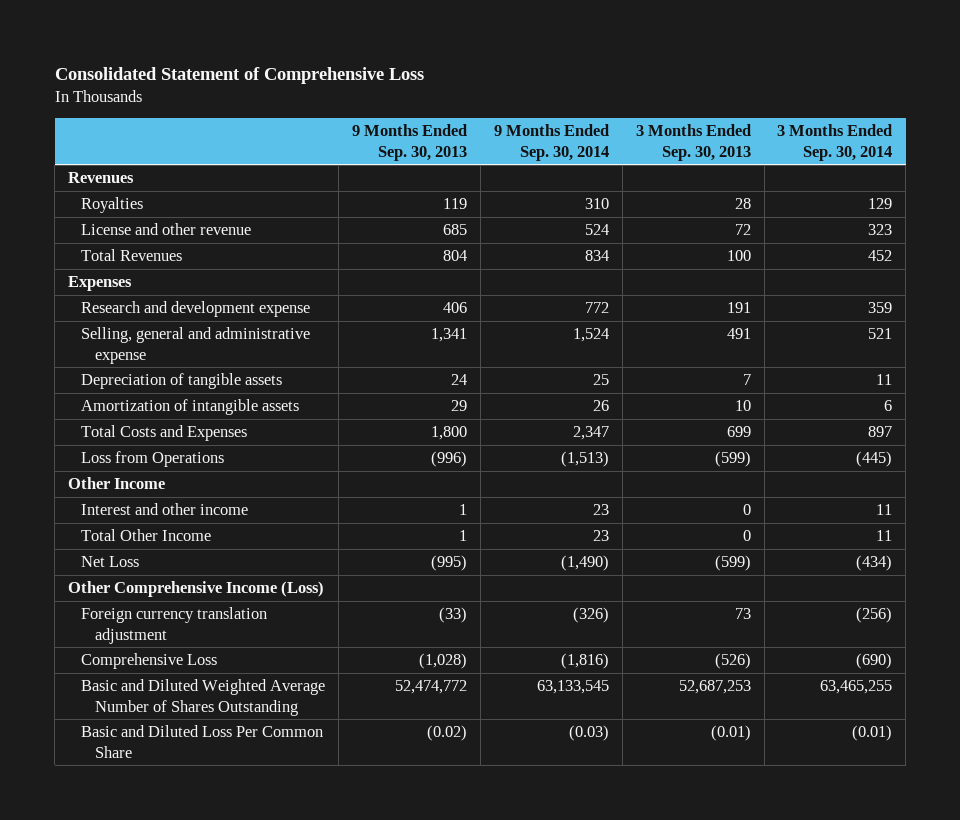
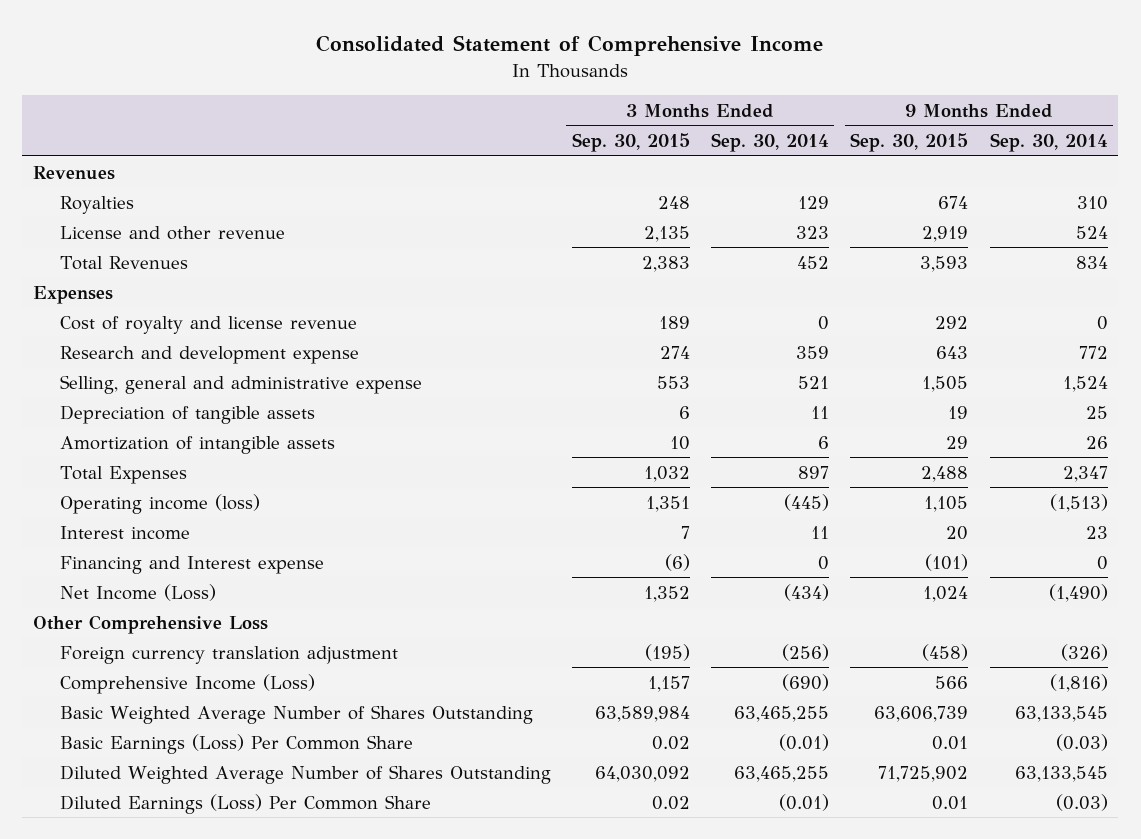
- Consolidated Statement of Comprehensive Loss
+ Consolidated Statement of Comprehensive Income
- | 9 Months Ended Sep. 30, 2013 | 9 Months Ended Sep. 30, 2014 | 3 Months Ended Sep. 30, 2013 | 3 Months Ended Sep. 30, 2014
+ | 3 Months Ended Sep. 30, 2015 | 3 Months Ended Sep. 30, 2014 | 9 Months Ended Sep. 30, 2015 | 9 Months Ended Sep. 30, 2014
+ Cost of royalty and license revenue | 189 | 0 | 292 | 0
- Total Costs and Expenses | 1,800 | 2,347 | 699 | 897
- Loss from Operations | (996) | (1,513) | (599) | (445)
- Other Income
- Interest and other income | 1 | 23 | 0 | 11
- Total Other Income | 1 | 23 | 0 | 11
- Net Loss | (995) | (1,490) | (599) | (434)
- Other Comprehensive Income (Loss)
+ Total Expenses | 1,032 | 897 | 2,488 | 2,347
+ Operating income (loss) | 1,351 | (445) | 1,105 | (1,513)
+ Interest income | 7 | 11 | 20 | 23
+ Financing and Interest expense | (6) | 0 | (101) | 0
+ Net Income (Loss) | 1,352 | (434) | 1,024 | (1,490)
+ Other Comprehensive Loss
- Comprehensive Loss | (1,028) | (1,816) | (526) | (690)
- Basic and Diluted Weighted Average Number of Shares Outstanding | 52,474,772 | 63,133,545 | 52,687,253 | 63,465,255
- Basic and Diluted Loss Per Common Share | (0.02) | (0.03) | (0.01) | (0.01)
+ Comprehensive Income (Loss) | 1,157 | (690) | 566 | (1,816)
+ Basic Weighted Average Number of Shares Outstanding | 63,589,984 | 63,465,255 | 63,606,739 | 63,133,545
+ Basic Earnings (Loss) Per Common Share | 0.02 | (0.01) | 0.01 | (0.03)
+ Diluted Weighted Average Number of Shares Outstanding | 64,030,092 | 63,465,255 | 71,725,902 | 63,133,545
+ Diluted Earnings (Loss) Per Common Share | 0.02 | (0.01) | 0.01 | (0.03)

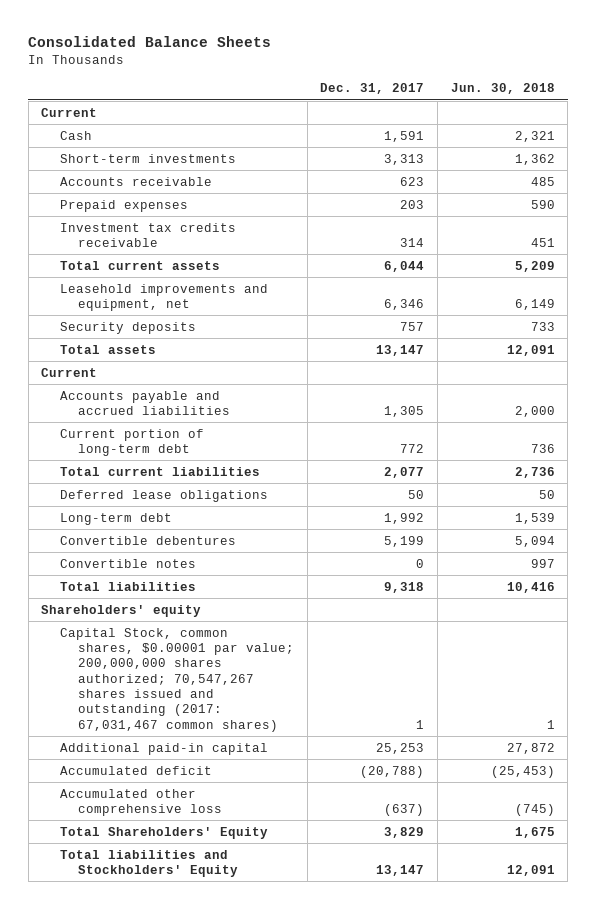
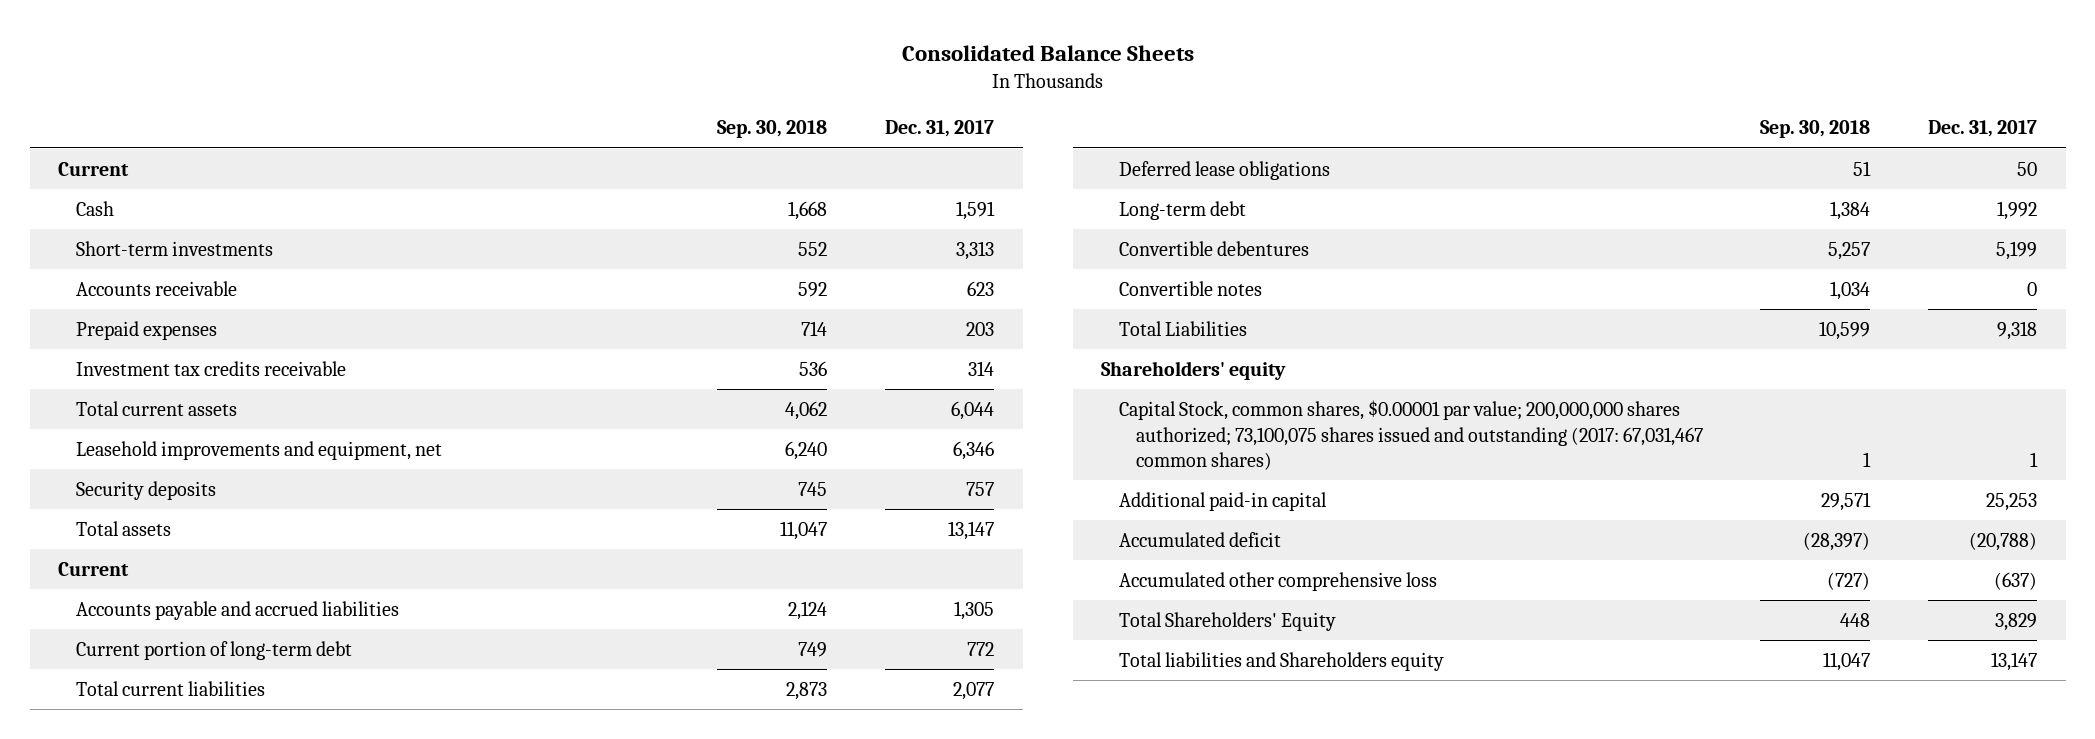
- | Dec. 31, 2017 | Jun. 30, 2018
+ | Sep. 30, 2018 | Dec. 31, 2017
- Total liabilities | 9,318 | 10,416
+ Total Liabilities | 10,599 | 9,318
- Capital Stock, common shares, $0.00001 par value; 200,000,000 shares authorized; 70,547,267 shares issued and outstanding (2017: 67,031,467 common shares) | 1 | 1
+ Capital Stock, common shares, $0.00001 par value; 200,000,000 shares authorized; 73,100,075 shares issued and outstanding (2017: 67,031,467 common shares) | 1 | 1
- Total liabilities and Stockholders' Equity | 13,147 | 12,091
+ Total liabilities and Shareholders equity | 11,047 | 13,147

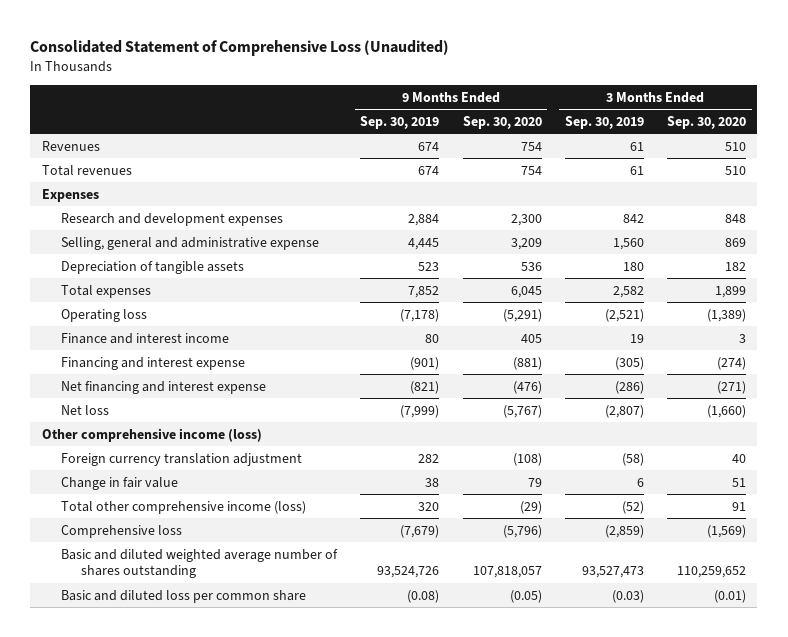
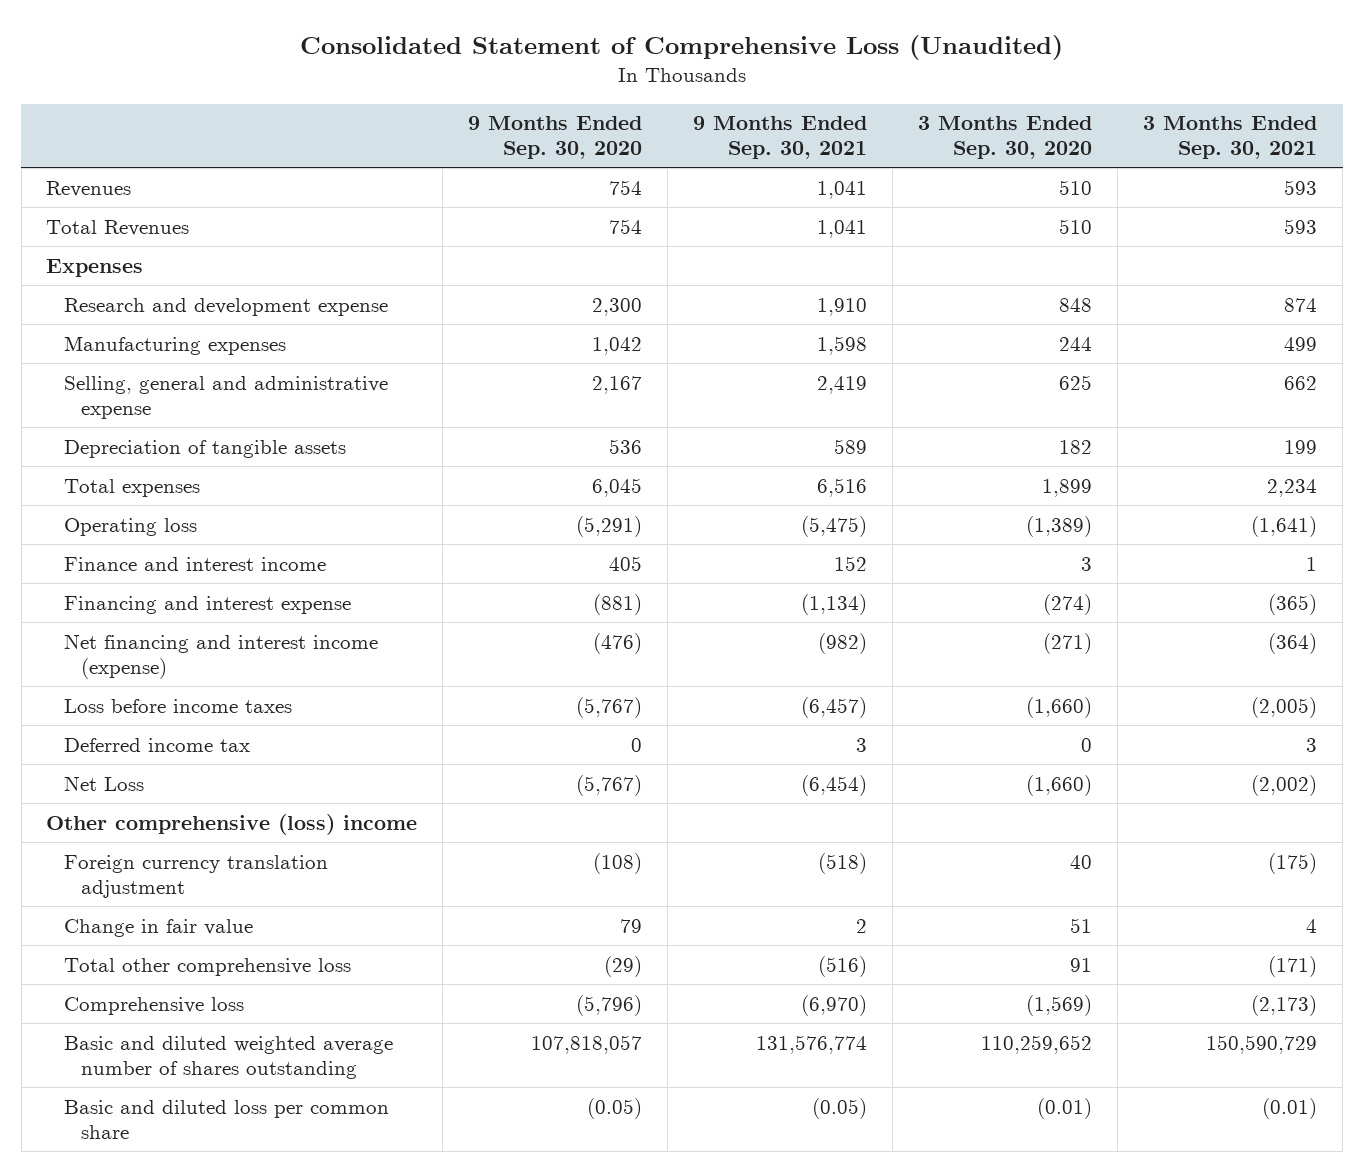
- | 9 Months Ended Sep. 30, 2019 | 9 Months Ended Sep. 30, 2020 | 3 Months Ended Sep. 30, 2019 | 3 Months Ended Sep. 30, 2020
+ | 9 Months Ended Sep. 30, 2020 | 9 Months Ended Sep. 30, 2021 | 3 Months Ended Sep. 30, 2020 | 3 Months Ended Sep. 30, 2021
- Total revenues | 674 | 754 | 61 | 510
+ Total Revenues | 754 | 1,041 | 510 | 593
- Research and development expenses | 2,884 | 2,300 | 842 | 848
- Selling, general and administrative expense | 4,445 | 3,209 | 1,560 | 869
+ Research and development expense | 2,300 | 1,910 | 848 | 874
+ Manufacturing expenses | 1,042 | 1,598 | 244 | 499
+ Selling, general and administrative expense | 2,167 | 2,419 | 625 | 662
- Net financing and interest expense | (821) | (476) | (286) | (271)
- Net loss | (7,999) | (5,767) | (2,807) | (1,660)
- Other comprehensive income (loss)
+ Net financing and interest income (expense) | (476) | (982) | (271) | (364)
+ Loss before income taxes | (5,767) | (6,457) | (1,660) | (2,005)
+ Deferred income tax | 0 | 3 | 0 | 3
+ Net Loss | (5,767) | (6,454) | (1,660) | (2,002)
+ Other comprehensive (loss) income
- Total other comprehensive income (loss) | 320 | (29) | (52) | 91
+ Total other comprehensive loss | (29) | (516) | 91 | (171)

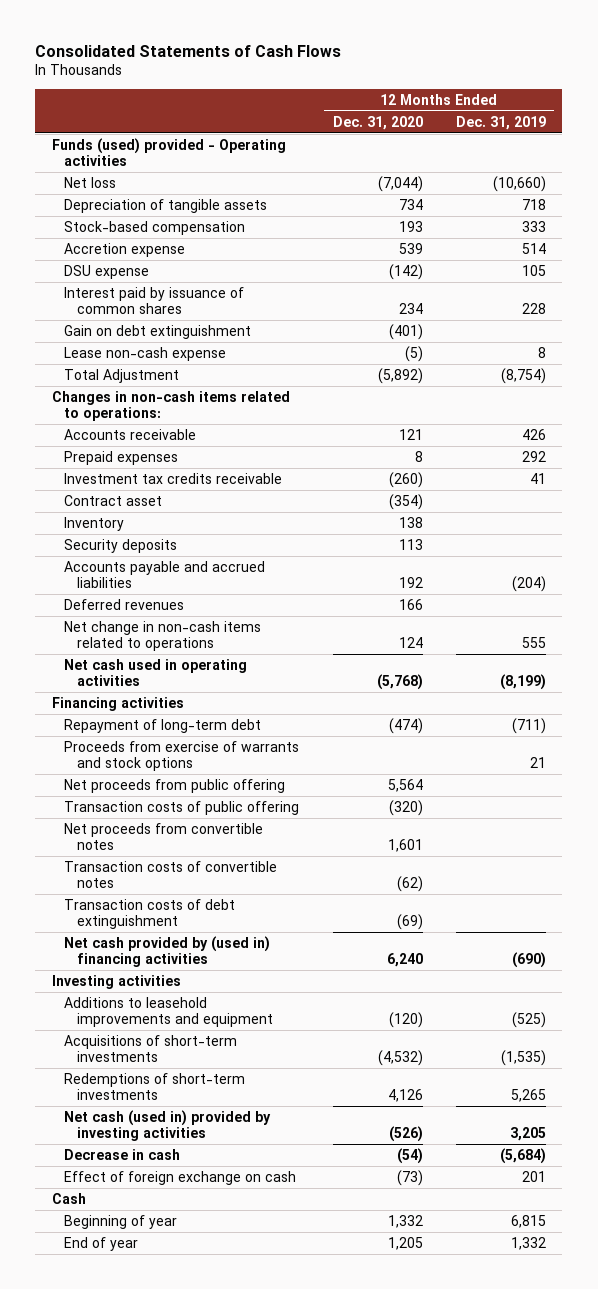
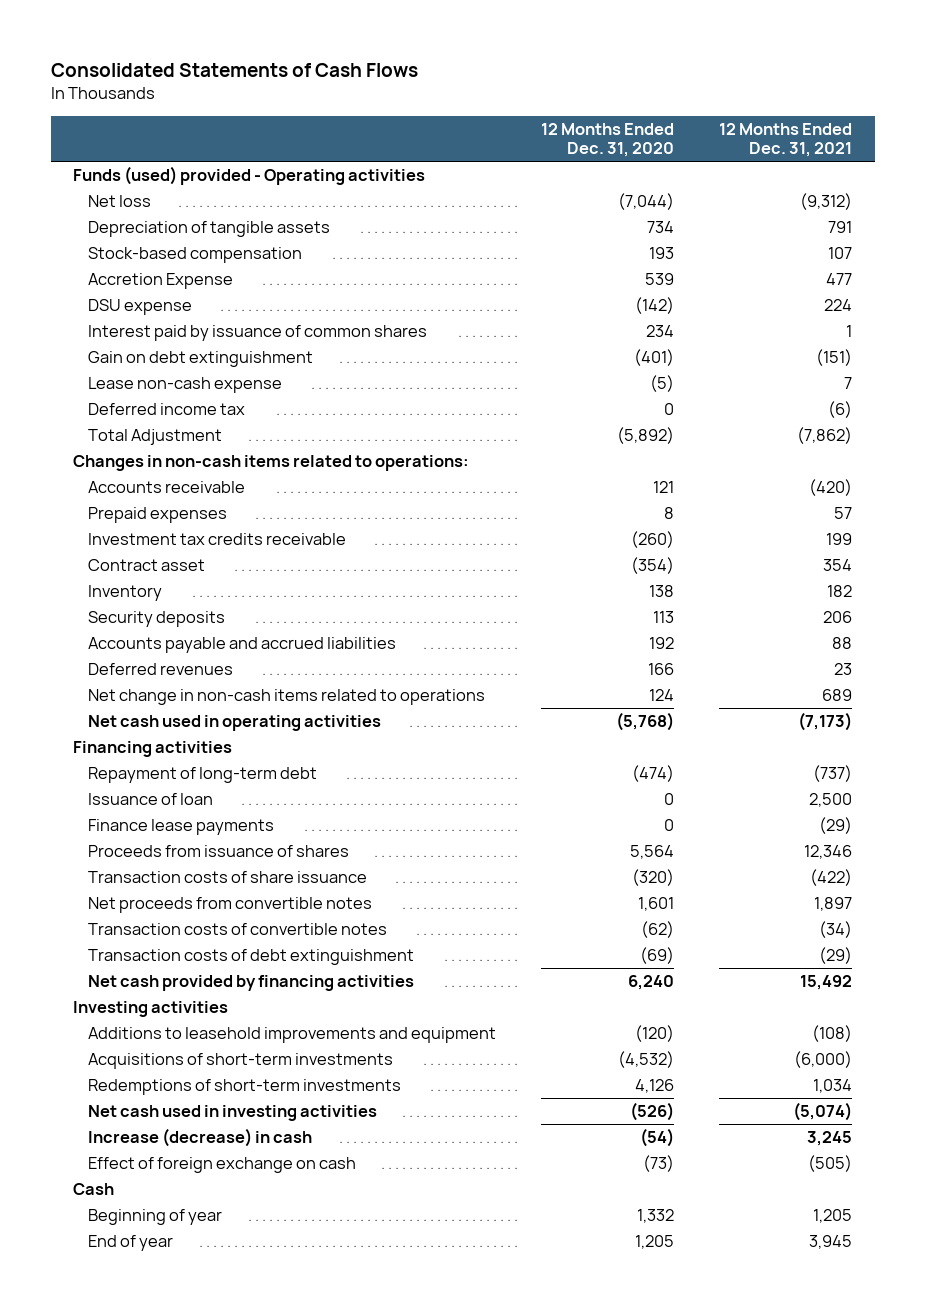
- | 12 Months Ended Dec. 31, 2020 | 12 Months Ended Dec. 31, 2019
+ | 12 Months Ended Dec. 31, 2020 | 12 Months Ended Dec. 31, 2021
- Accretion expense | 539 | 514
+ Accretion Expense | 539 | 477
+ Deferred income tax | 0 | (6)
- Proceeds from exercise of warrants and stock options | | 21
- Net proceeds from public offering | 5,564 |
- Transaction costs of public offering | (320) |
+ Issuance of loan | 0 | 2,500
+ Finance lease payments | 0 | (29)
+ Proceeds from issuance of shares | 5,564 | 12,346
+ Transaction costs of share issuance | (320) | (422)
- Net cash provided by (used in) financing activities | 6,240 | (690)
+ Net cash provided by financing activities | 6,240 | 15,492
- Net cash (used in) provided by investing activities | (526) | 3,205
- Decrease in cash | (54) | (5,684)
+ Net cash used in investing activities | (526) | (5,074)
+ Increase (decrease) in cash | (54) | 3,245

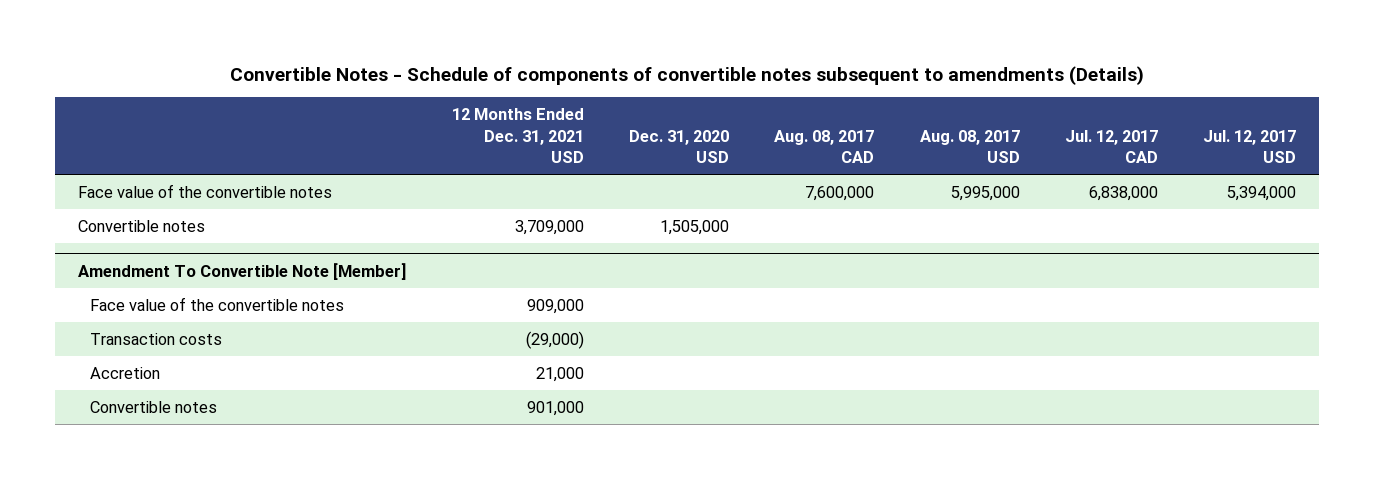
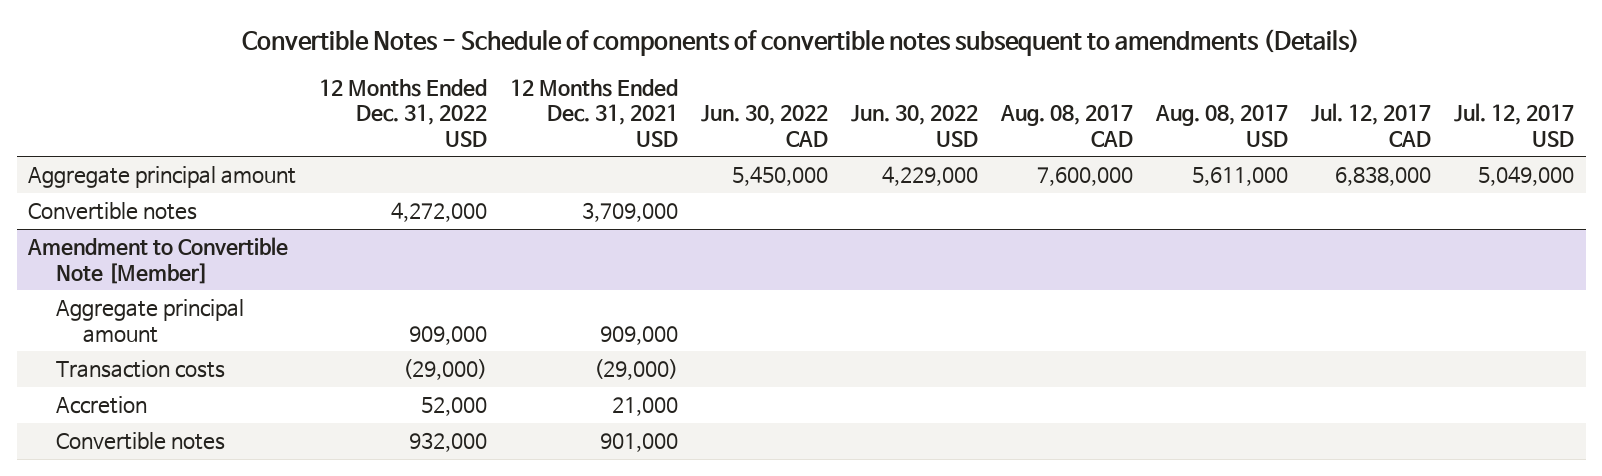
- | 12 Months Ended Dec. 31, 2021 USD | Dec. 31, 2020 USD | Aug. 08, 2017 CAD | Aug. 08, 2017 USD | Jul. 12, 2017 CAD | Jul. 12, 2017 USD
+ | 12 Months Ended Dec. 31, 2022 USD | 12 Months Ended Dec. 31, 2021 USD | Jun. 30, 2022 CAD | Jun. 30, 2022 USD | Aug. 08, 2017 CAD | Aug. 08, 2017 USD | Jul. 12, 2017 CAD | Jul. 12, 2017 USD
- Face value of the convertible notes | | | 7,600,000 | 5,995,000 | 6,838,000 | 5,394,000
+ Aggregate principal amount | | | 5,450,000 | 4,229,000 | 7,600,000 | 5,611,000 | 6,838,000 | 5,049,000
- Amendment To Convertible Note [Member]
- Face value of the convertible notes | 909,000 | | | | |
+ Amendment to Convertible Note [Member]
+ Aggregate principal amount | 909,000 | 909,000 | | | | | |

